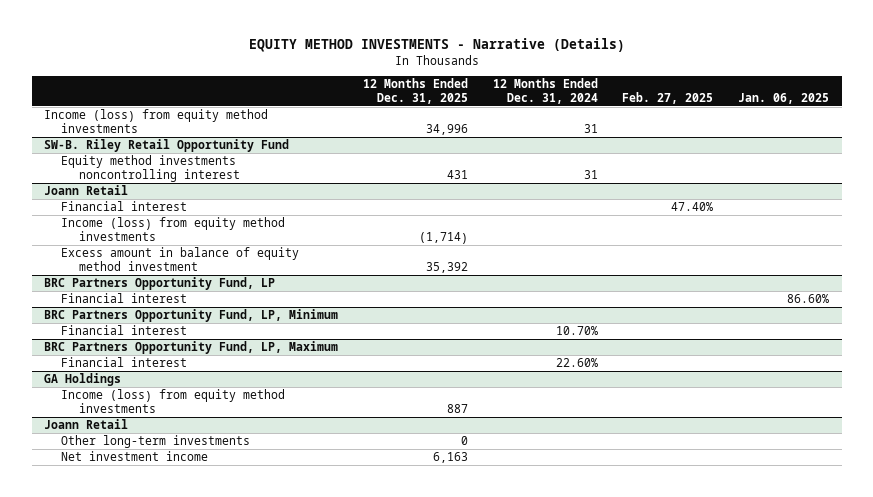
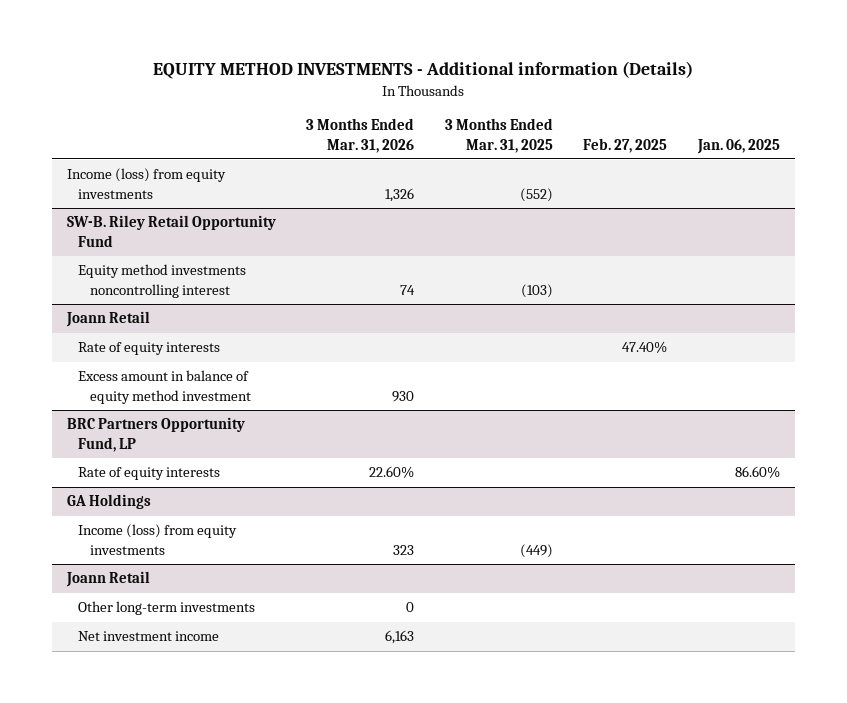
- EQUITY METHOD INVESTMENTS - Narrative (Details)
+ EQUITY METHOD INVESTMENTS - Additional information (Details)
- | 12 Months Ended Dec. 31, 2025 | 12 Months Ended Dec. 31, 2024 | Feb. 27, 2025 | Jan. 06, 2025
+ | 3 Months Ended Mar. 31, 2026 | 3 Months Ended Mar. 31, 2025 | Feb. 27, 2025 | Jan. 06, 2025
- Income (loss) from equity method investments | 34,996 | 31 | |
+ Income (loss) from equity investments | 1,326 | (552) | |
@ Joann Retail
- Financial interest | | | 47.40% |
- Income (loss) from equity method investments | (1,714) | | |
+ Rate of equity interests | | | 47.40% |
@ BRC Partners Opportunity Fund, LP
- Financial interest | | | | 86.60%
- BRC Partners Opportunity Fund, LP, Minimum
- Financial interest | | 10.70% | |
- BRC Partners Opportunity Fund, LP, Maximum
- Financial interest | | 22.60% | |
@ BRC Partners Opportunity Fund, LP
+ Rate of equity interests | 22.60% | | | 86.60%
@ GA Holdings
- Income (loss) from equity method investments | 887 | | |
+ Income (loss) from equity investments | 323 | (449) | |

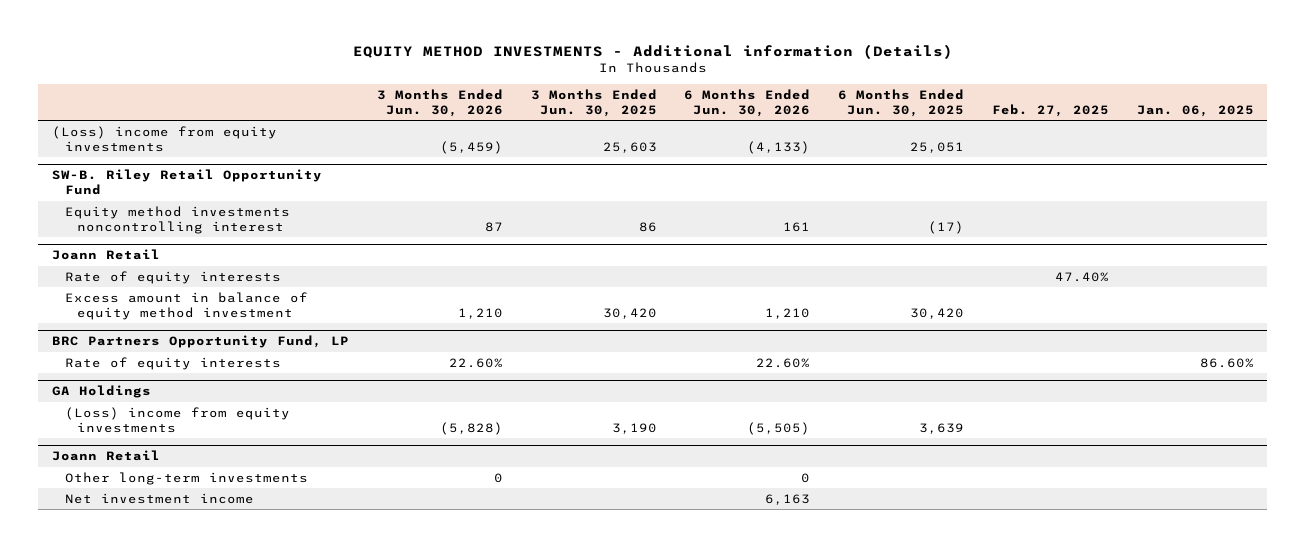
- | 3 Months Ended Mar. 31, 2026 | 3 Months Ended Mar. 31, 2025 | Feb. 27, 2025 | Jan. 06, 2025
+ | 3 Months Ended Jun. 30, 2026 | 3 Months Ended Jun. 30, 2025 | 6 Months Ended Jun. 30, 2026 | 6 Months Ended Jun. 30, 2025 | Feb. 27, 2025 | Jan. 06, 2025
- Income (loss) from equity investments | 1,326 | (552) | |
+ (Loss) income from equity investments | (5,459) | 25,603 | (4,133) | 25,051 | |
@ GA Holdings
- Income (loss) from equity investments | 323 | (449) | |
+ (Loss) income from equity investments | (5,828) | 3,190 | (5,505) | 3,639 | |

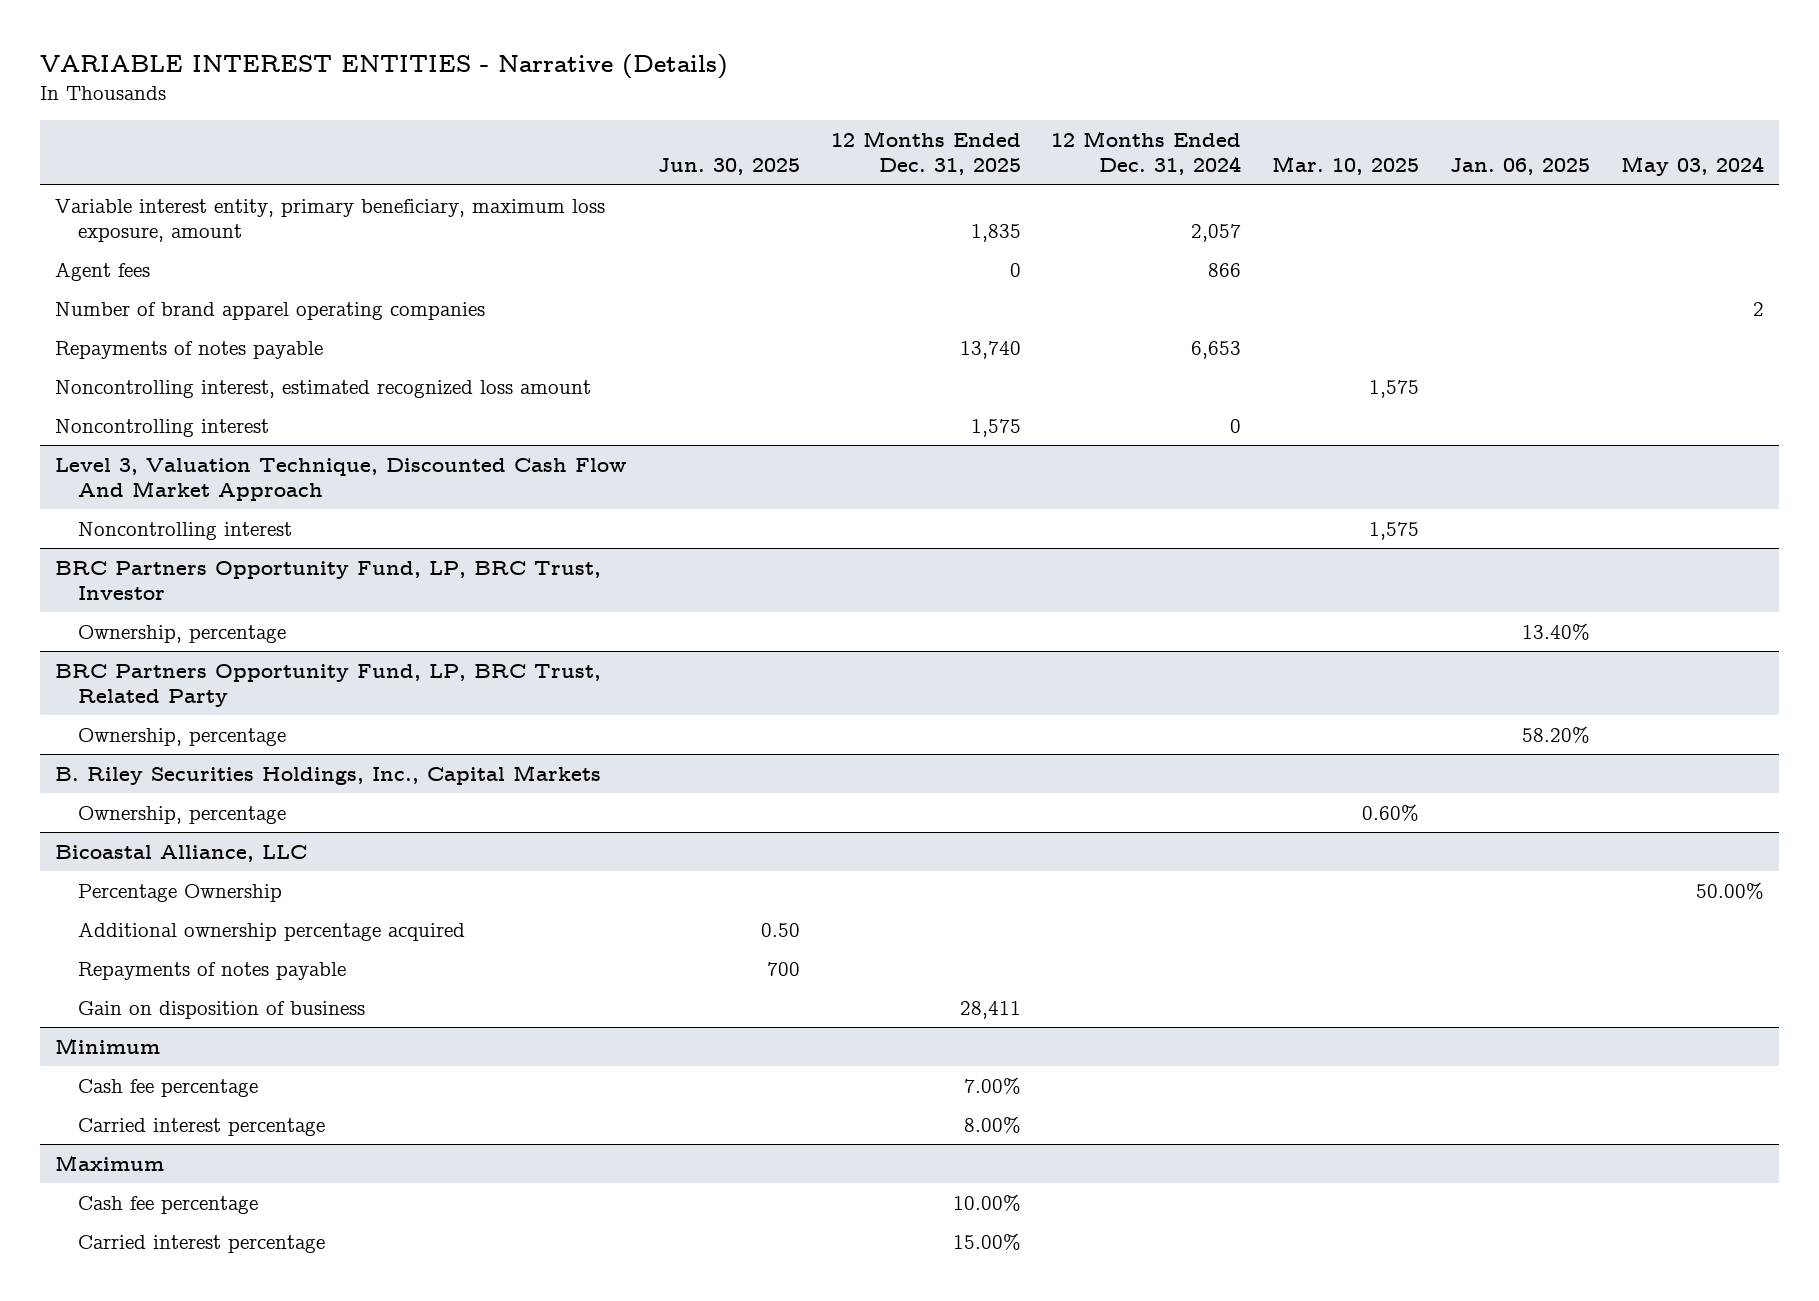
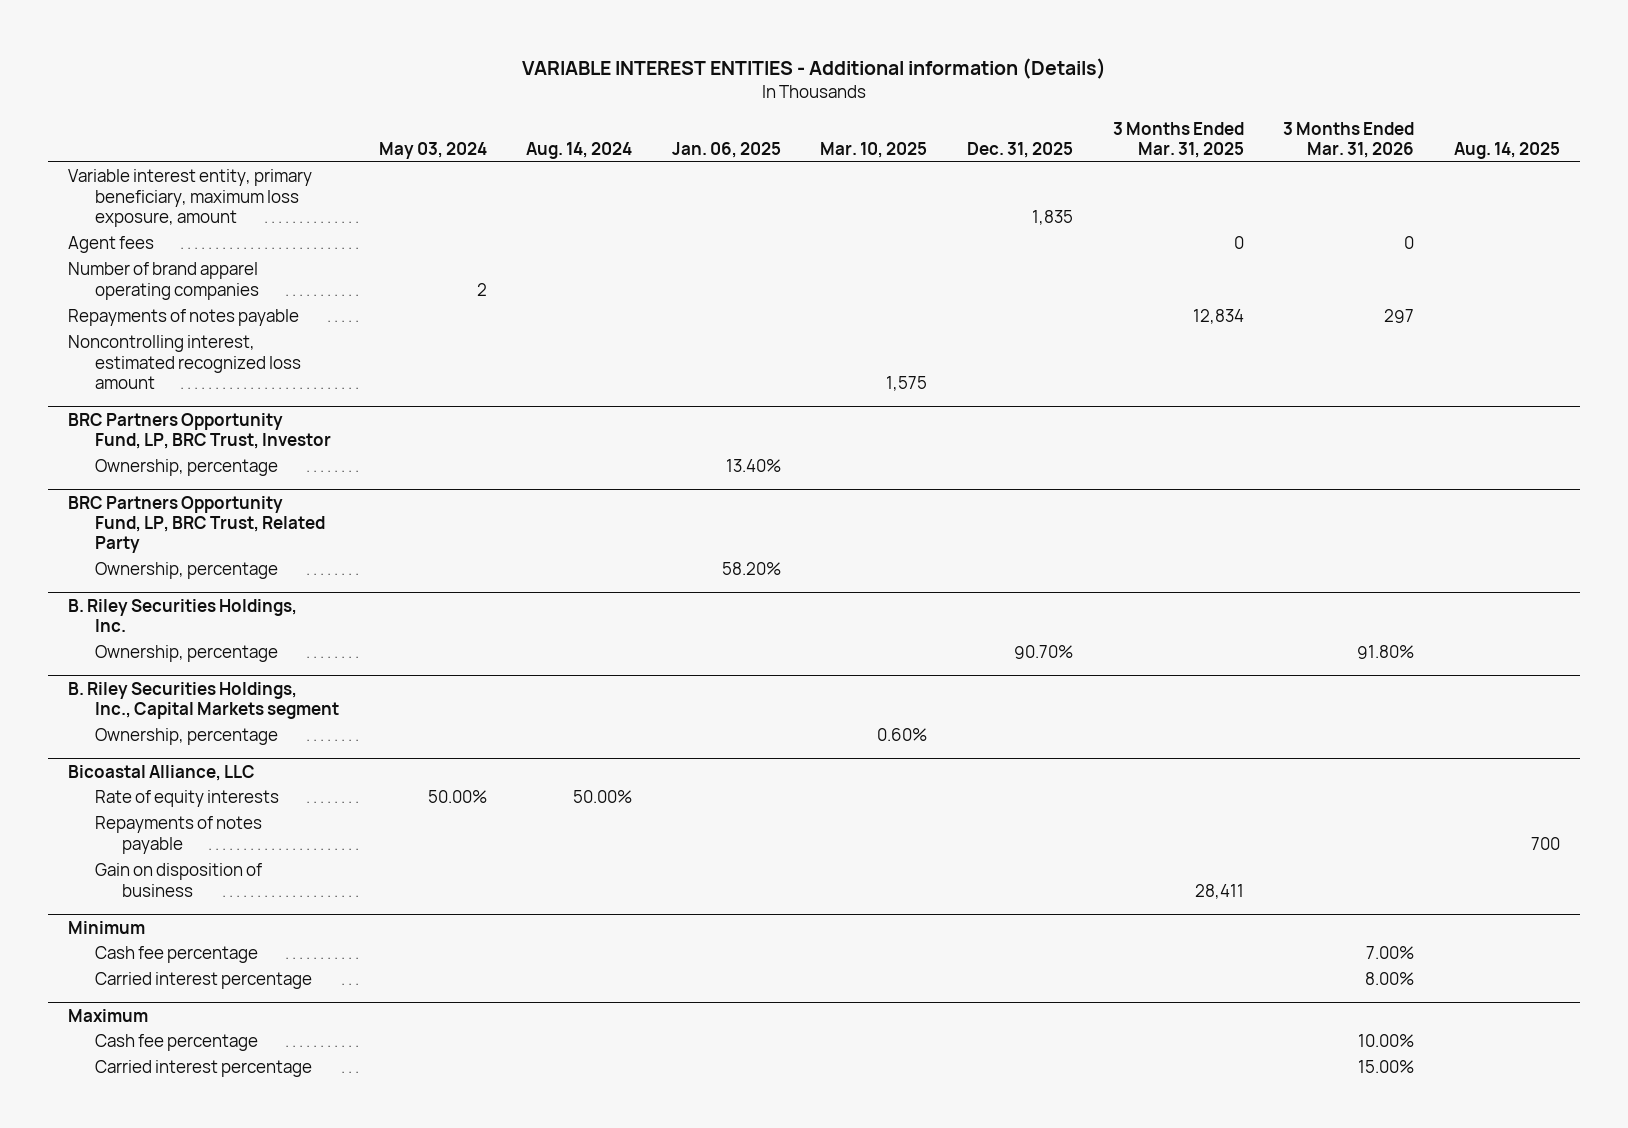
- VARIABLE INTEREST ENTITIES - Narrative (Details)
+ VARIABLE INTEREST ENTITIES - Additional information (Details)
- | Jun. 30, 2025 | 12 Months Ended Dec. 31, 2025 | 12 Months Ended Dec. 31, 2024 | Mar. 10, 2025 | Jan. 06, 2025 | May 03, 2024
+ | May 03, 2024 | Aug. 14, 2024 | Jan. 06, 2025 | Mar. 10, 2025 | Dec. 31, 2025 | 3 Months Ended Mar. 31, 2025 | 3 Months Ended Mar. 31, 2026 | Aug. 14, 2025
- Noncontrolling interest | | 1,575 | 0 | | |
- Level 3, Valuation Technique, Discounted Cash Flow And Market Approach
- Noncontrolling interest | | | | 1,575 | |
- B. Riley Securities Holdings, Inc., Capital Markets
+ B. Riley Securities Holdings, Inc.
+ Ownership, percentage | | | | | 90.70% | | 91.80% |
+ B. Riley Securities Holdings, Inc., Capital Markets segment
@ Bicoastal Alliance, LLC
- Percentage Ownership | | | | | | 50.00%
- Additional ownership percentage acquired | 0.50 | | | | |
+ Rate of equity interests | 50.00% | 50.00% | | | | | |

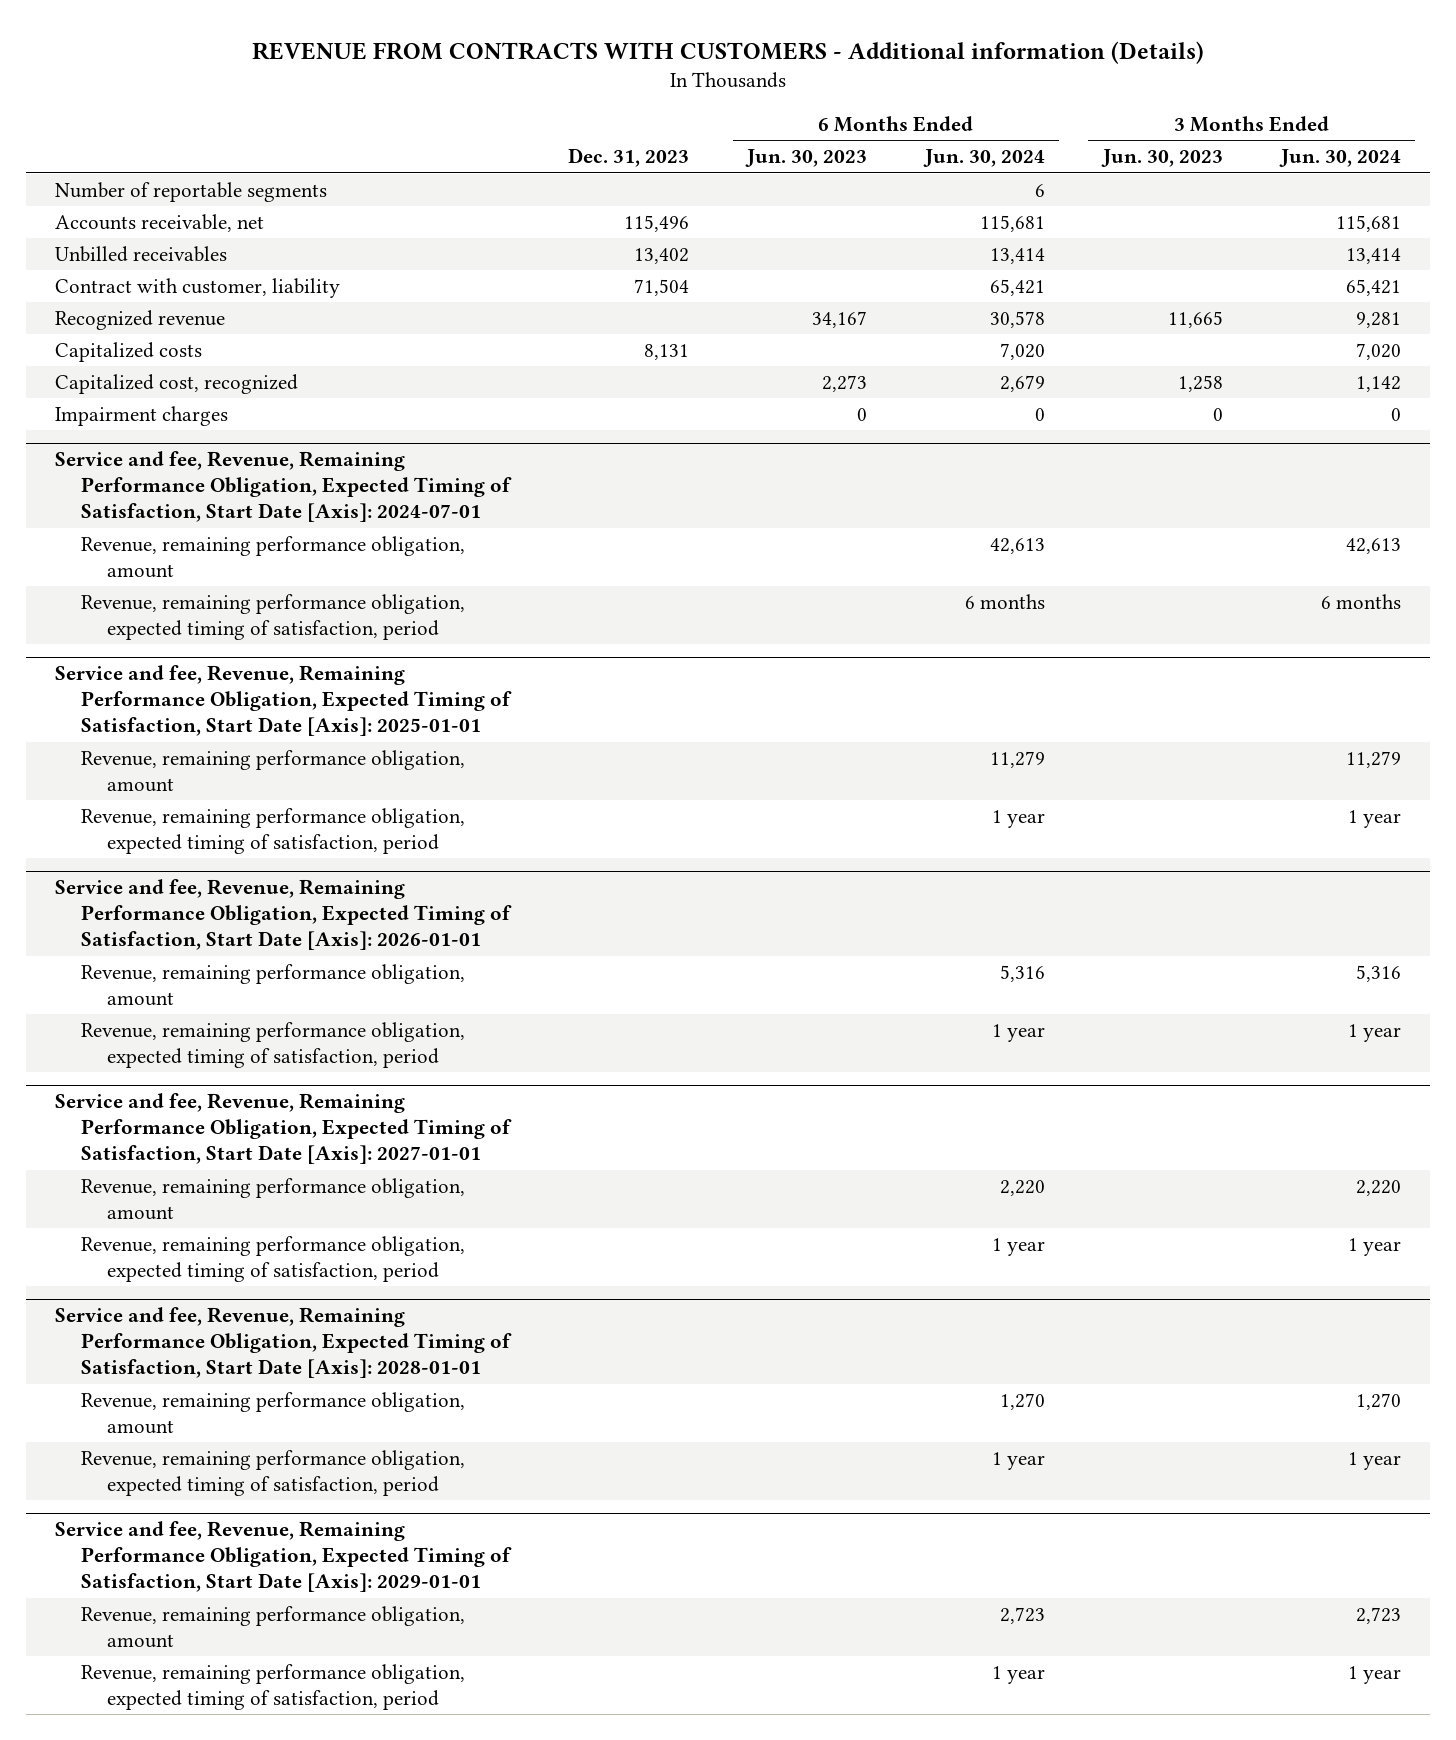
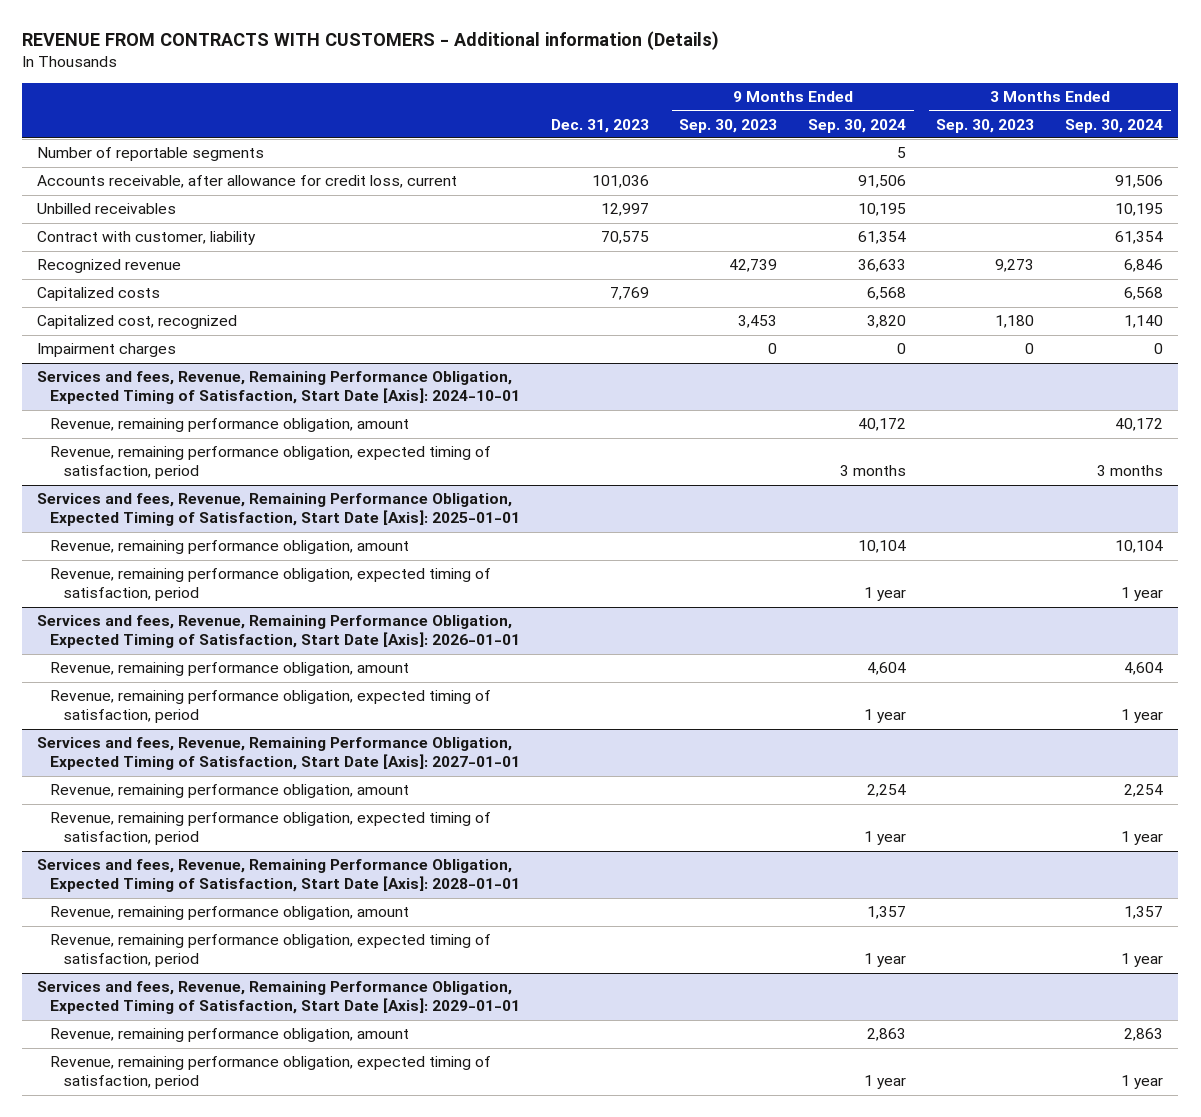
- | Dec. 31, 2023 | 6 Months Ended Jun. 30, 2023 | 6 Months Ended Jun. 30, 2024 | 3 Months Ended Jun. 30, 2023 | 3 Months Ended Jun. 30, 2024
+ | Dec. 31, 2023 | 9 Months Ended Sep. 30, 2023 | 9 Months Ended Sep. 30, 2024 | 3 Months Ended Sep. 30, 2023 | 3 Months Ended Sep. 30, 2024
- Accounts receivable, net | 115,496 | | 115,681 | | 115,681
- Unbilled receivables | 13,402 | | 13,414 | | 13,414
- Contract with customer, liability | 71,504 | | 65,421 | | 65,421
+ Accounts receivable, after allowance for credit loss, current | 101,036 | | 91,506 | | 91,506
+ Unbilled receivables | 12,997 | | 10,195 | | 10,195
+ Contract with customer, liability | 70,575 | | 61,354 | | 61,354
- Capitalized costs | 8,131 | | 7,020 | | 7,020
+ Capitalized costs | 7,769 | | 6,568 | | 6,568
- Service and fee, Revenue, Remaining Performance Obligation, Expected Timing of Satisfaction, Start Date [Axis]: 2024-07-01
+ Services and fees, Revenue, Remaining Performance Obligation, Expected Timing of Satisfaction, Start Date [Axis]: 2024-10-01
- Service and fee, Revenue, Remaining Performance Obligation, Expected Timing of Satisfaction, Start Date [Axis]: 2025-01-01
+ Services and fees, Revenue, Remaining Performance Obligation, Expected Timing of Satisfaction, Start Date [Axis]: 2025-01-01
- Service and fee, Revenue, Remaining Performance Obligation, Expected Timing of Satisfaction, Start Date [Axis]: 2026-01-01
+ Services and fees, Revenue, Remaining Performance Obligation, Expected Timing of Satisfaction, Start Date [Axis]: 2026-01-01
- Service and fee, Revenue, Remaining Performance Obligation, Expected Timing of Satisfaction, Start Date [Axis]: 2027-01-01
+ Services and fees, Revenue, Remaining Performance Obligation, Expected Timing of Satisfaction, Start Date [Axis]: 2027-01-01
- Service and fee, Revenue, Remaining Performance Obligation, Expected Timing of Satisfaction, Start Date [Axis]: 2028-01-01
+ Services and fees, Revenue, Remaining Performance Obligation, Expected Timing of Satisfaction, Start Date [Axis]: 2028-01-01
- Service and fee, Revenue, Remaining Performance Obligation, Expected Timing of Satisfaction, Start Date [Axis]: 2029-01-01
+ Services and fees, Revenue, Remaining Performance Obligation, Expected Timing of Satisfaction, Start Date [Axis]: 2029-01-01

